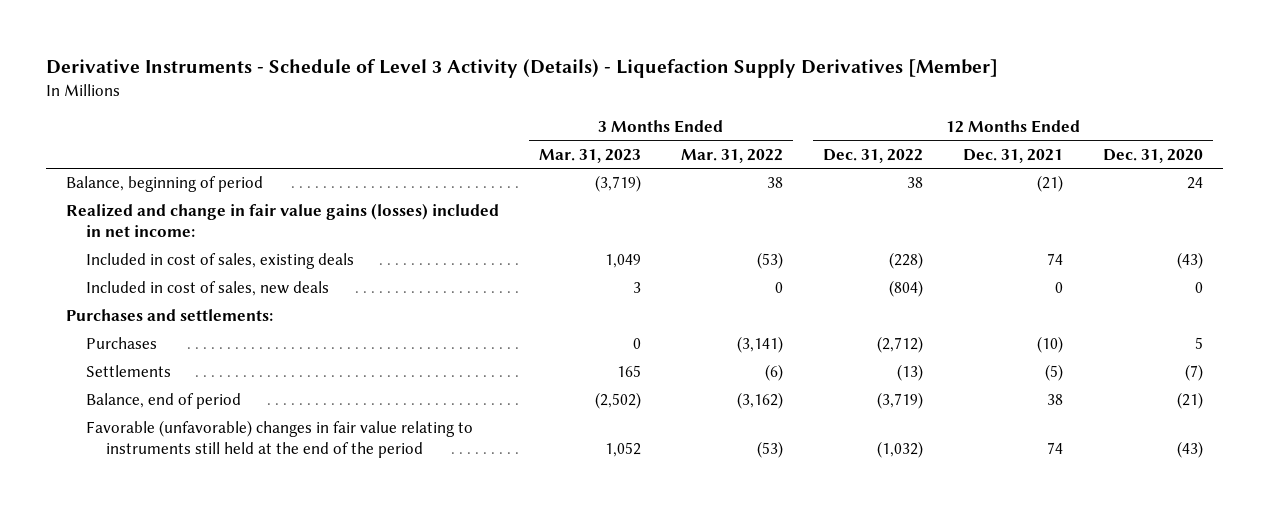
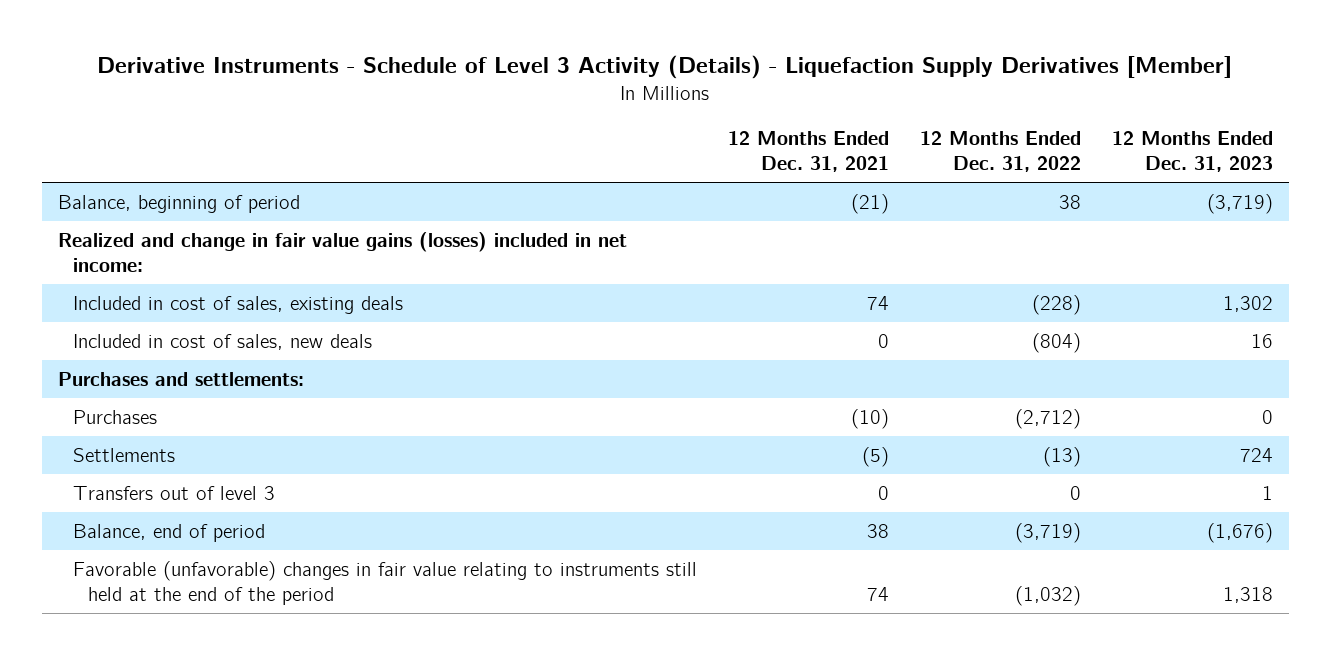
- | 3 Months Ended Mar. 31, 2023 | 3 Months Ended Mar. 31, 2022 | 12 Months Ended Dec. 31, 2022 | 12 Months Ended Dec. 31, 2021 | 12 Months Ended Dec. 31, 2020
+ | 12 Months Ended Dec. 31, 2021 | 12 Months Ended Dec. 31, 2022 | 12 Months Ended Dec. 31, 2023
+ Transfers out of level 3 | 0 | 0 | 1

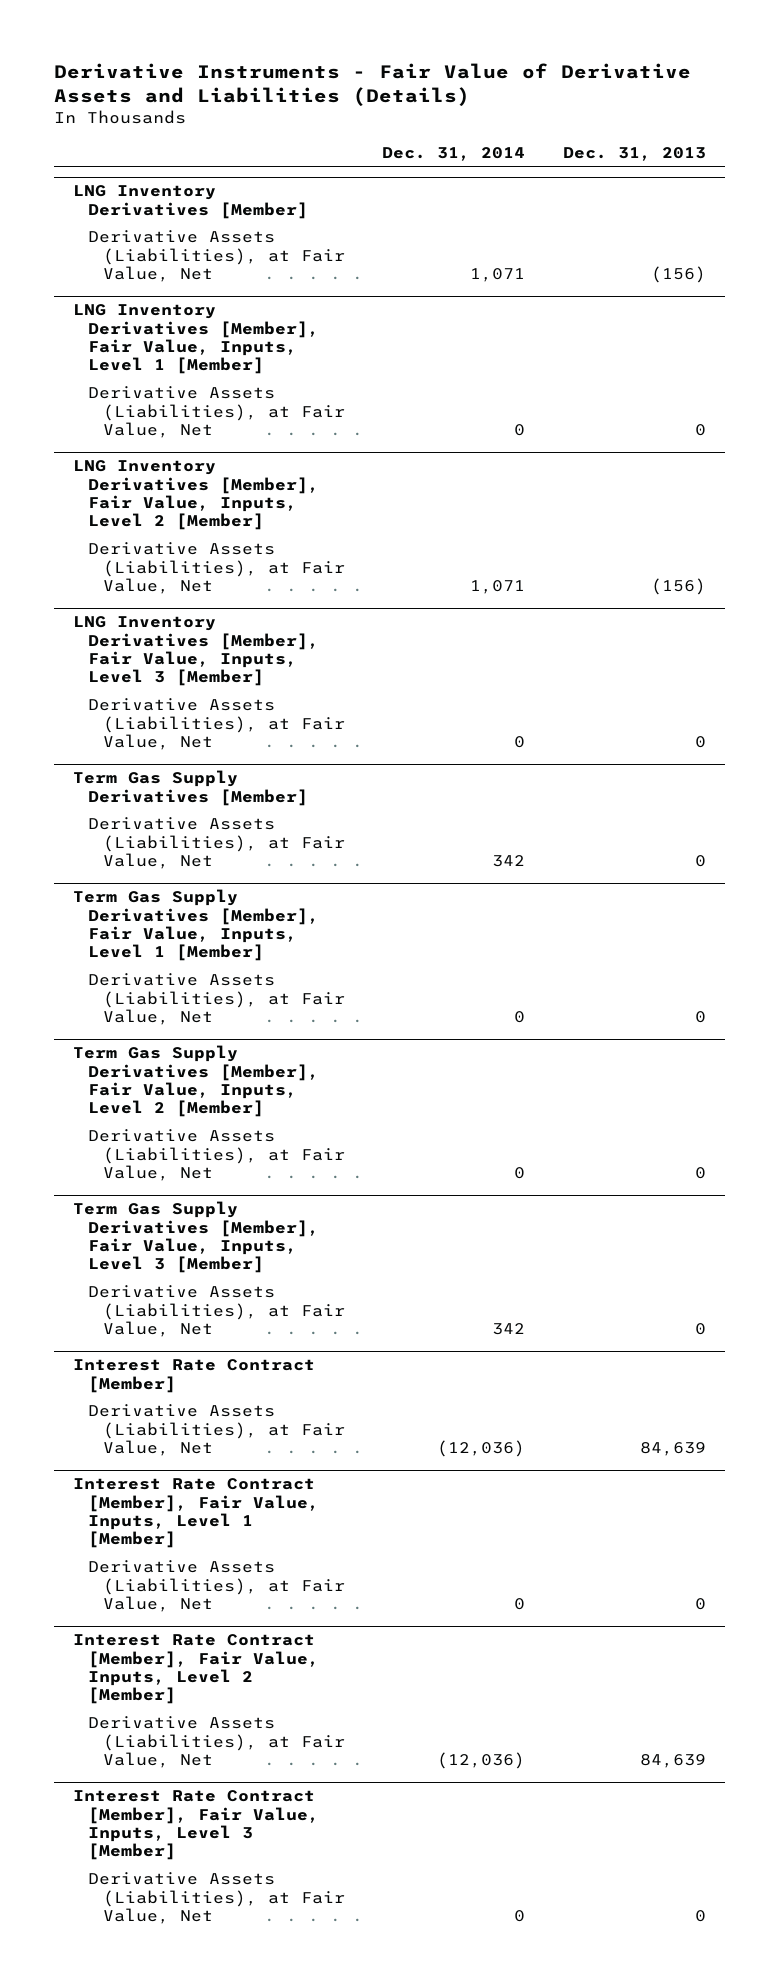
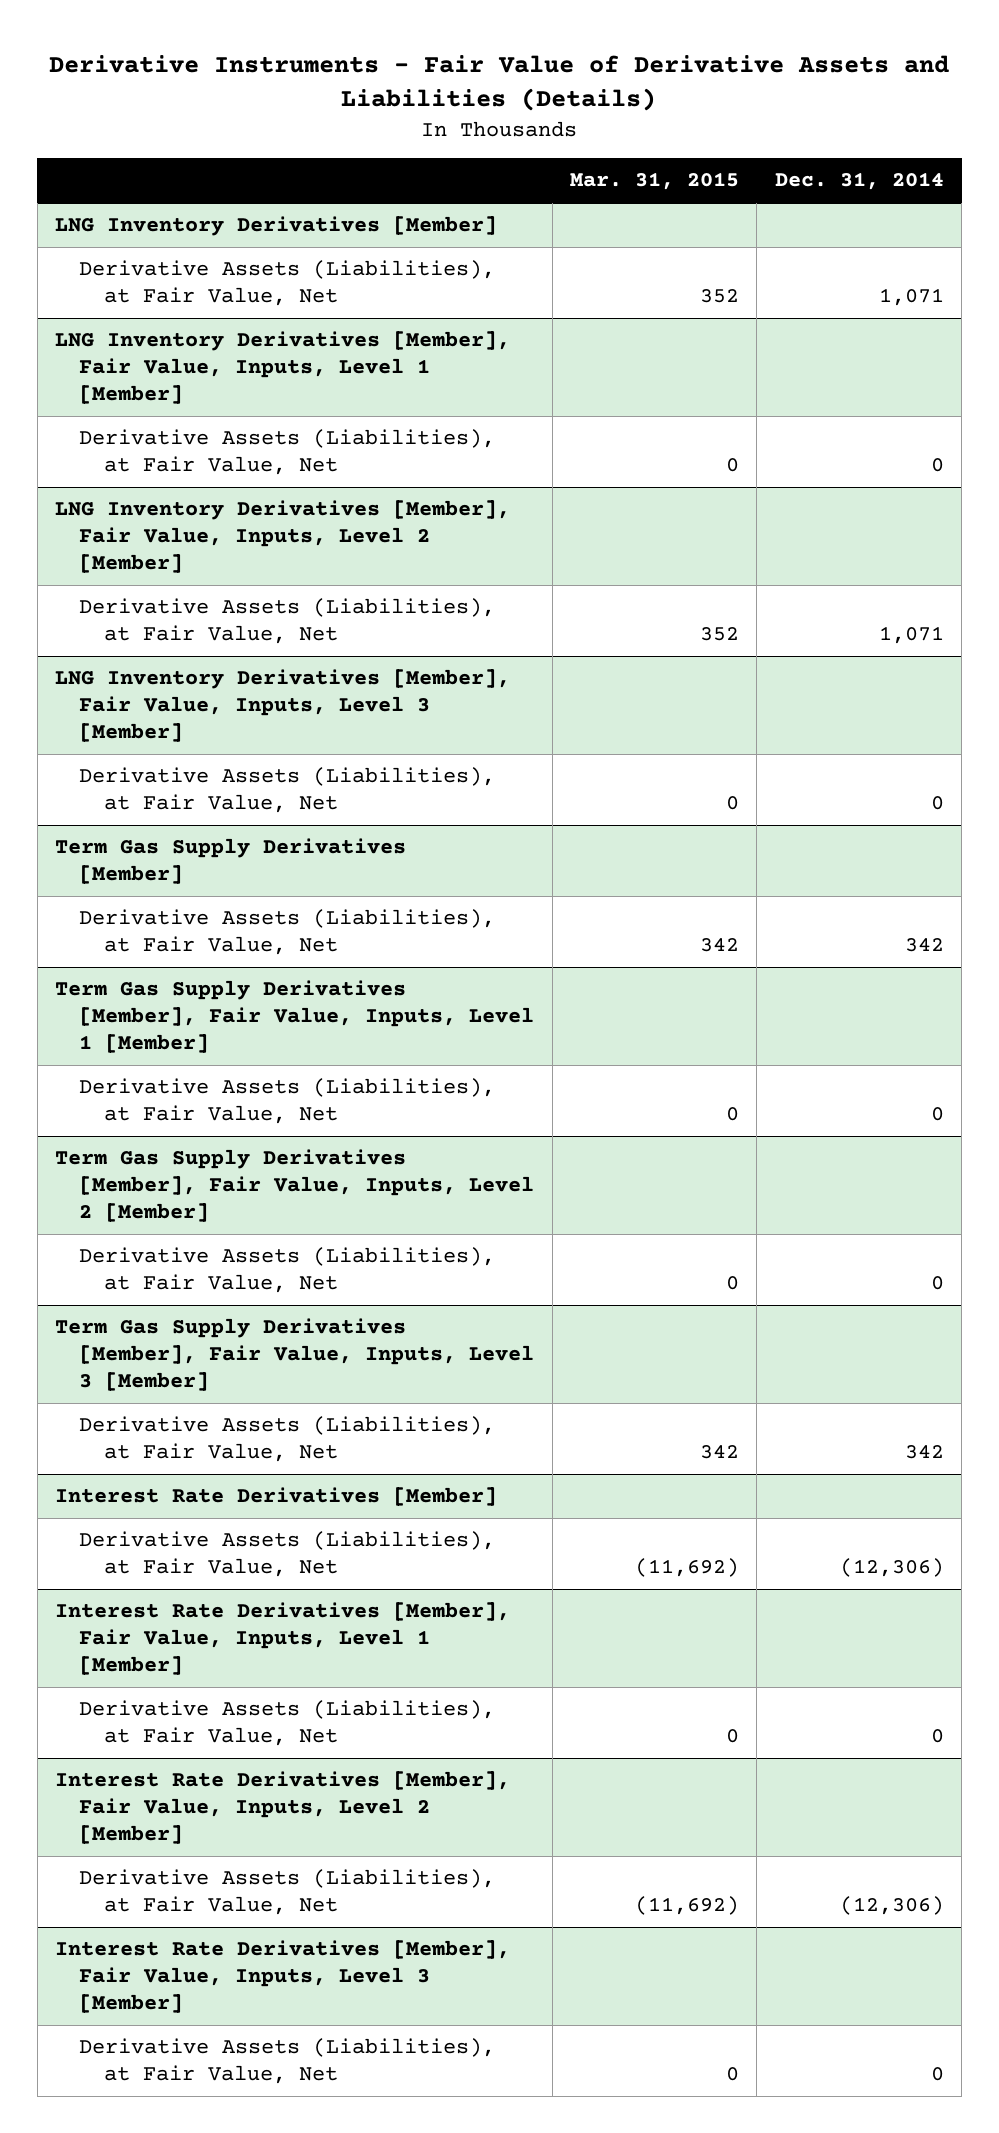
- | Dec. 31, 2014 | Dec. 31, 2013
+ | Mar. 31, 2015 | Dec. 31, 2014
- Interest Rate Contract [Member]
- Derivative Assets (Liabilities), at Fair Value, Net | (12,036) | 84,639
- Interest Rate Contract [Member], Fair Value, Inputs, Level 1 [Member]
+ Interest Rate Derivatives [Member]
+ Derivative Assets (Liabilities), at Fair Value, Net | (11,692) | (12,306)
+ Interest Rate Derivatives [Member], Fair Value, Inputs, Level 1 [Member]
- Interest Rate Contract [Member], Fair Value, Inputs, Level 2 [Member]
- Derivative Assets (Liabilities), at Fair Value, Net | (12,036) | 84,639
- Interest Rate Contract [Member], Fair Value, Inputs, Level 3 [Member]
+ Interest Rate Derivatives [Member], Fair Value, Inputs, Level 2 [Member]
+ Derivative Assets (Liabilities), at Fair Value, Net | (11,692) | (12,306)
+ Interest Rate Derivatives [Member], Fair Value, Inputs, Level 3 [Member]

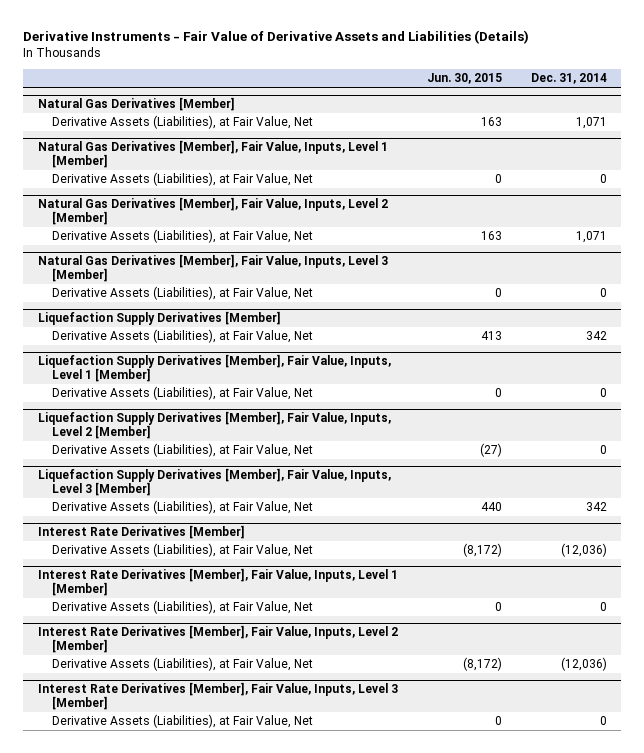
- | Mar. 31, 2015 | Dec. 31, 2014
+ | Jun. 30, 2015 | Dec. 31, 2014
- LNG Inventory Derivatives [Member]
+ Natural Gas Derivatives [Member]
- LNG Inventory Derivatives [Member], Fair Value, Inputs, Level 1 [Member]
+ Natural Gas Derivatives [Member], Fair Value, Inputs, Level 1 [Member]
- LNG Inventory Derivatives [Member], Fair Value, Inputs, Level 2 [Member]
+ Natural Gas Derivatives [Member], Fair Value, Inputs, Level 2 [Member]
- LNG Inventory Derivatives [Member], Fair Value, Inputs, Level 3 [Member]
+ Natural Gas Derivatives [Member], Fair Value, Inputs, Level 3 [Member]
- Term Gas Supply Derivatives [Member]
+ Liquefaction Supply Derivatives [Member]
- Term Gas Supply Derivatives [Member], Fair Value, Inputs, Level 1 [Member]
+ Liquefaction Supply Derivatives [Member], Fair Value, Inputs, Level 1 [Member]
- Term Gas Supply Derivatives [Member], Fair Value, Inputs, Level 2 [Member]
+ Liquefaction Supply Derivatives [Member], Fair Value, Inputs, Level 2 [Member]
- Term Gas Supply Derivatives [Member], Fair Value, Inputs, Level 3 [Member]
+ Liquefaction Supply Derivatives [Member], Fair Value, Inputs, Level 3 [Member]
@ Interest Rate Derivatives [Member]
- Derivative Assets (Liabilities), at Fair Value, Net | (11,692) | (12,306)
+ Derivative Assets (Liabilities), at Fair Value, Net | (8,172) | (12,036)
@ Interest Rate Derivatives [Member], Fair Value, Inputs, Level 2 [Member]
- Derivative Assets (Liabilities), at Fair Value, Net | (11,692) | (12,306)
+ Derivative Assets (Liabilities), at Fair Value, Net | (8,172) | (12,036)

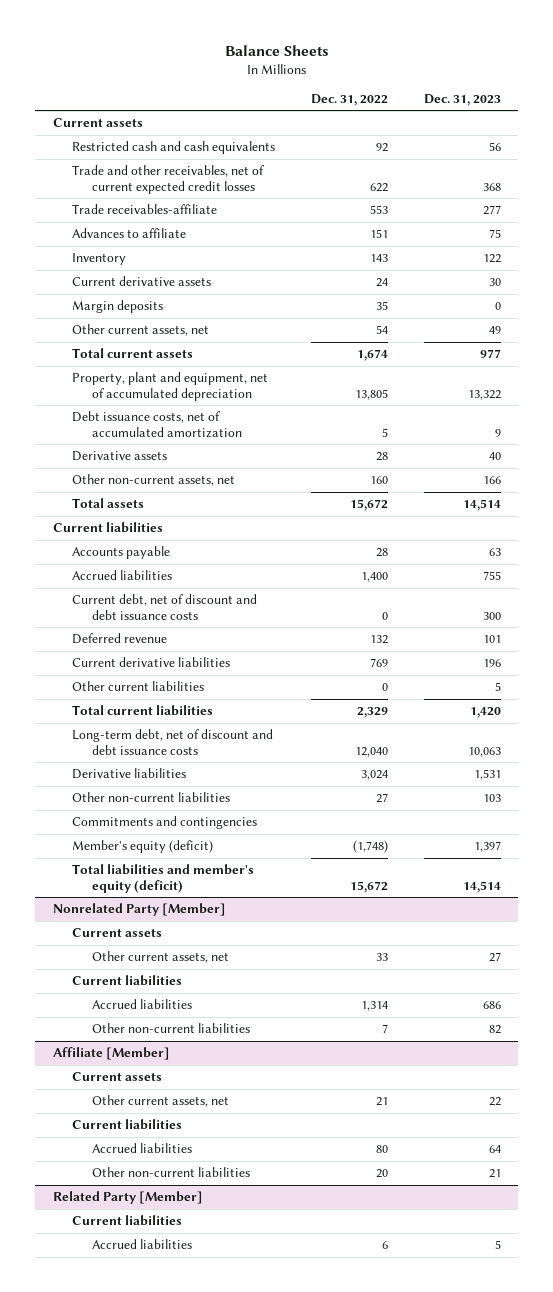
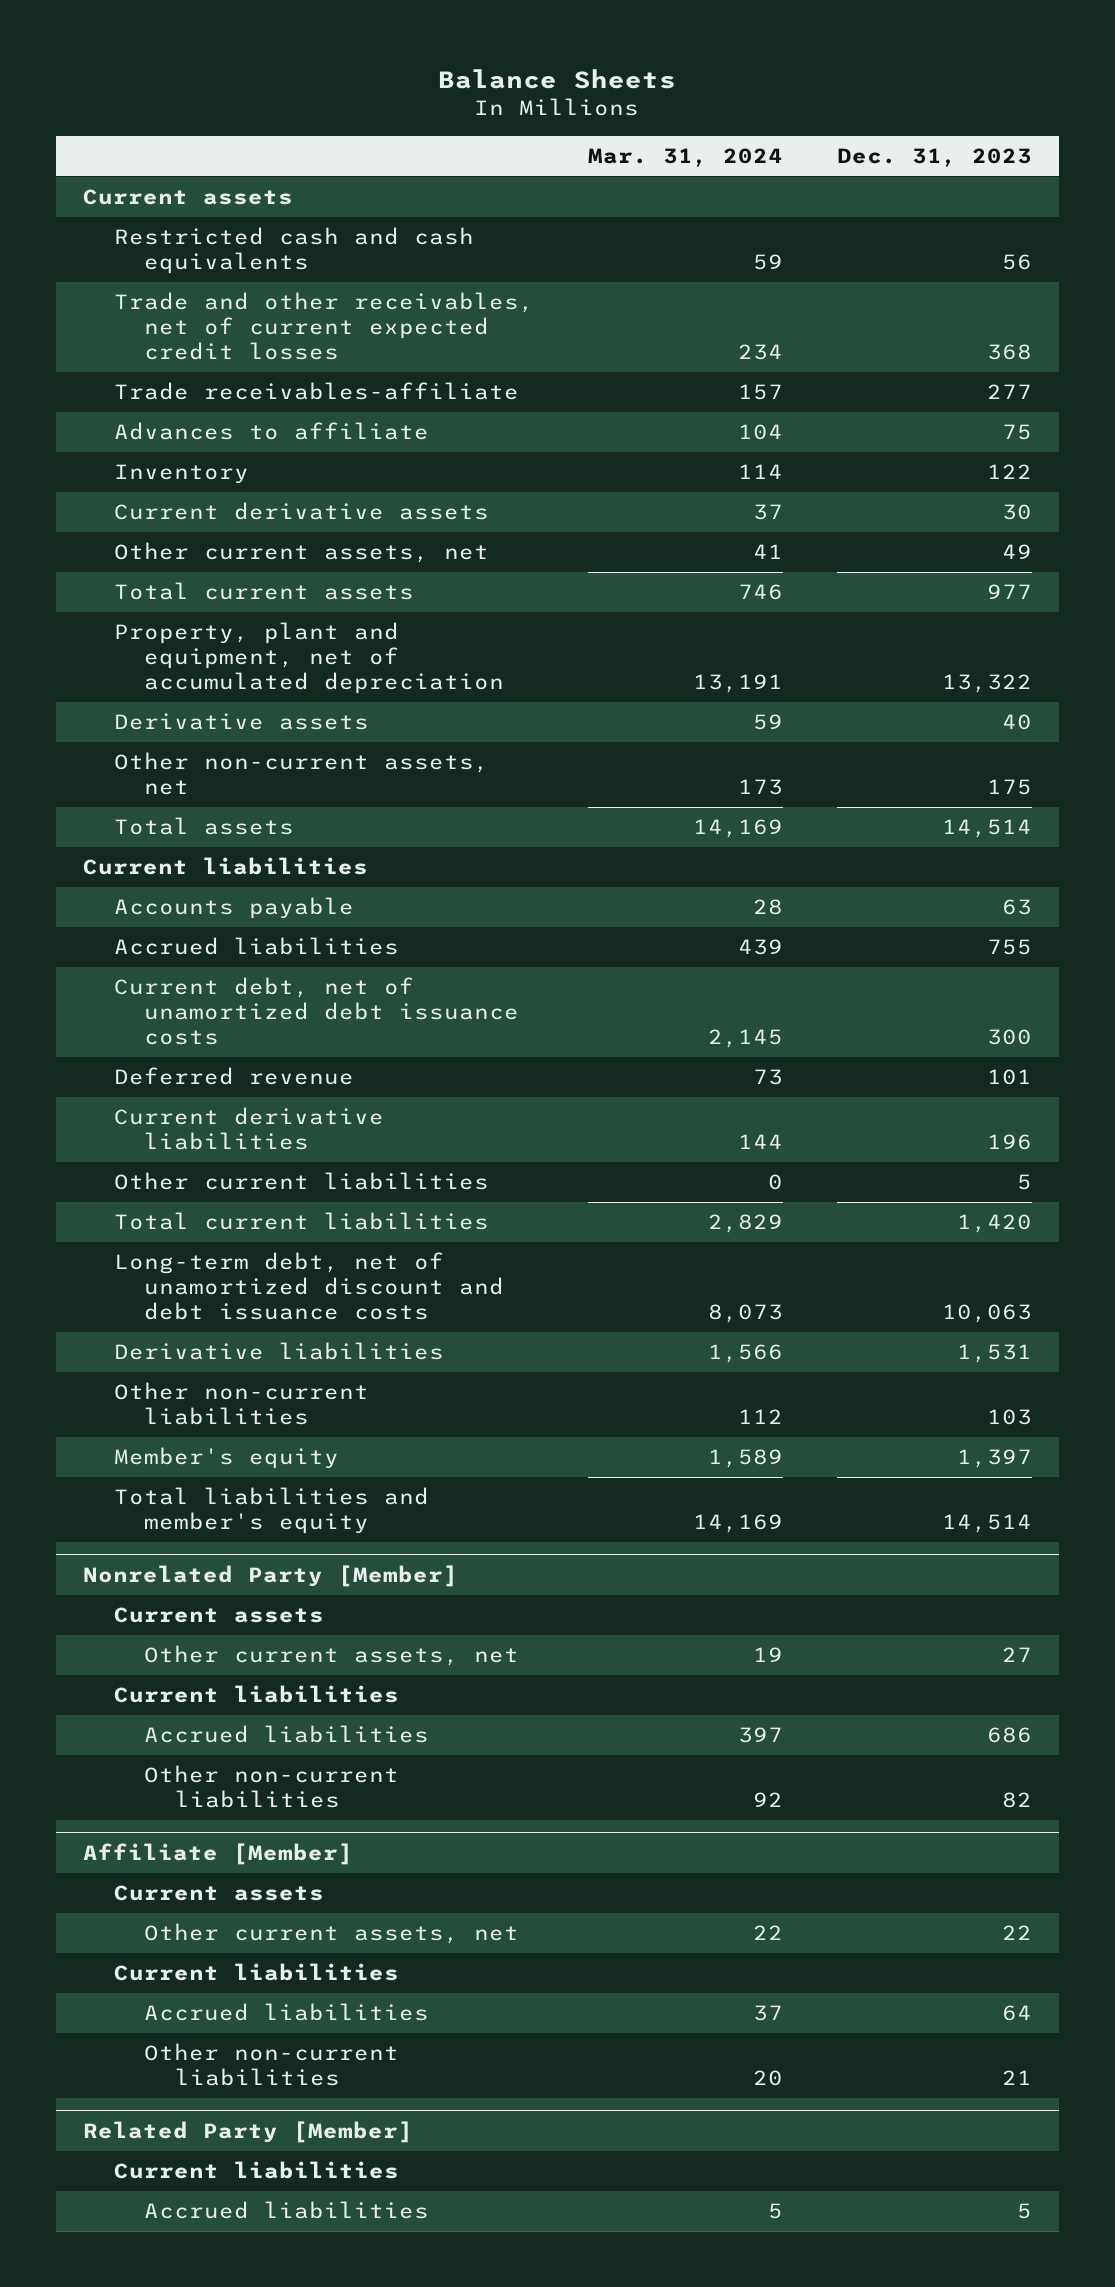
- | Dec. 31, 2022 | Dec. 31, 2023
+ | Mar. 31, 2024 | Dec. 31, 2023
- Margin deposits | 35 | 0
- Debt issuance costs, net of accumulated amortization | 5 | 9
- Other non-current assets, net | 160 | 166
+ Other non-current assets, net | 173 | 175
- Current debt, net of discount and debt issuance costs | 0 | 300
+ Current debt, net of unamortized debt issuance costs | 2,145 | 300
- Long-term debt, net of discount and debt issuance costs | 12,040 | 10,063
+ Long-term debt, net of unamortized discount and debt issuance costs | 8,073 | 10,063
- Commitments and contingencies
- Member's equity (deficit) | (1,748) | 1,397
- Total liabilities and member's equity (deficit) | 15,672 | 14,514
+ Member's equity | 1,589 | 1,397
+ Total liabilities and member's equity | 14,169 | 14,514

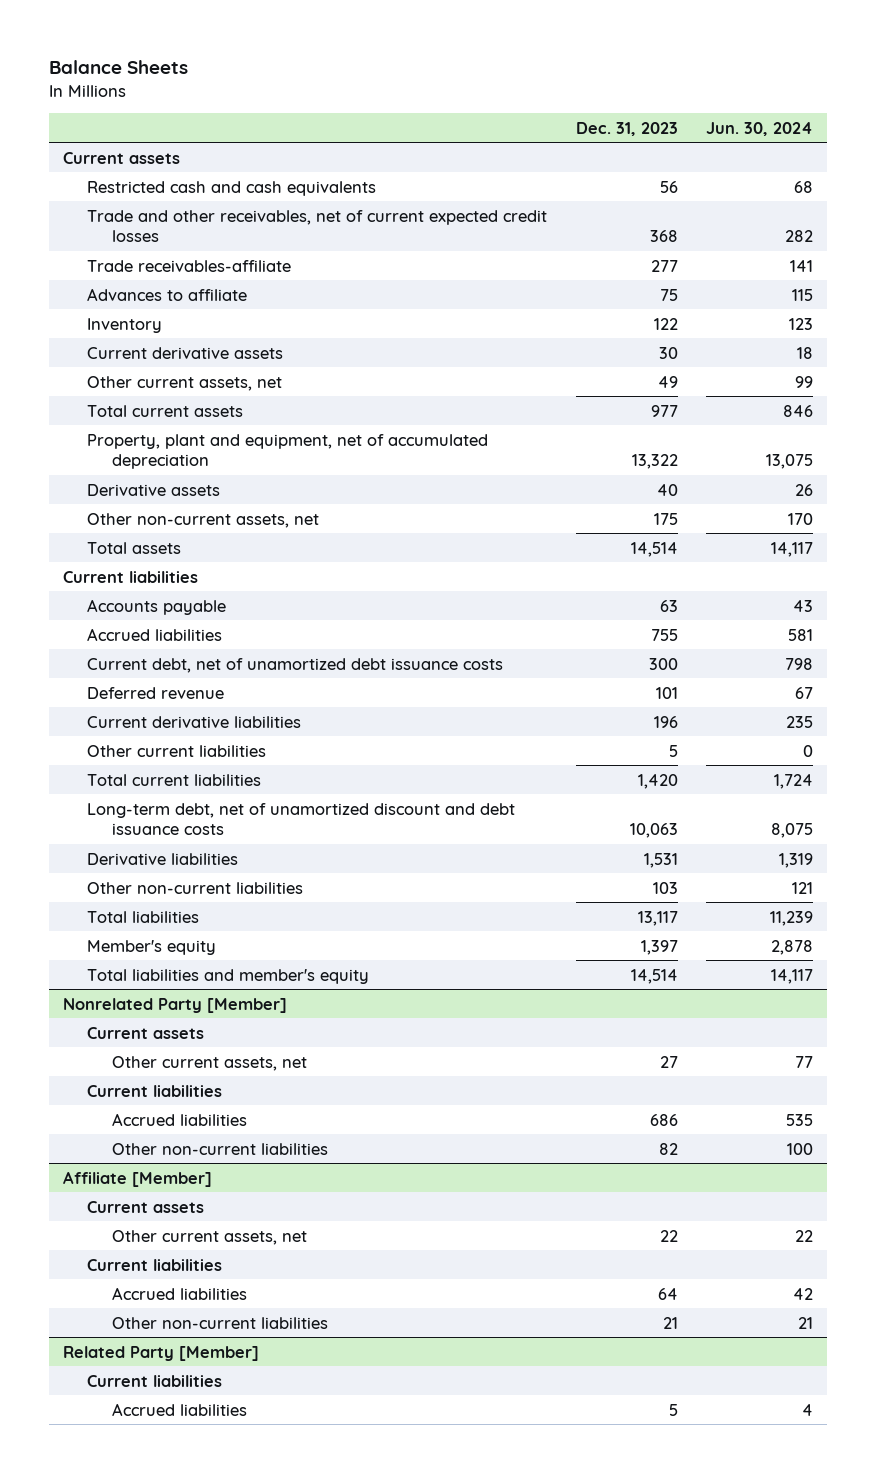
- | Mar. 31, 2024 | Dec. 31, 2023
+ | Dec. 31, 2023 | Jun. 30, 2024
+ Total liabilities | 13,117 | 11,239

